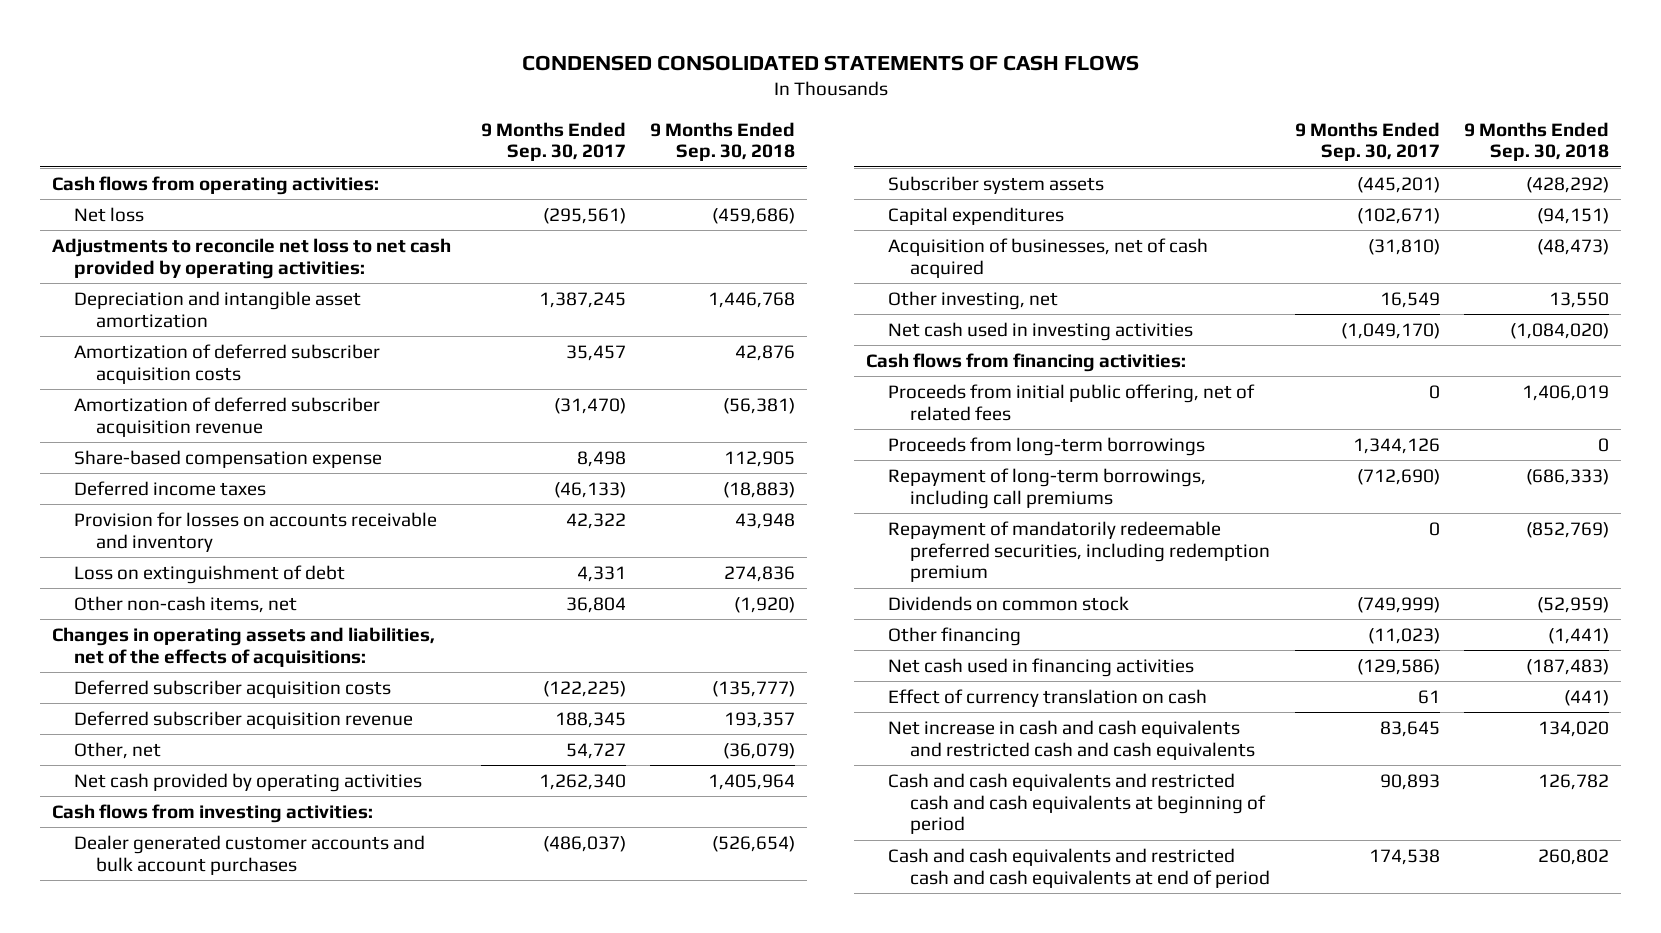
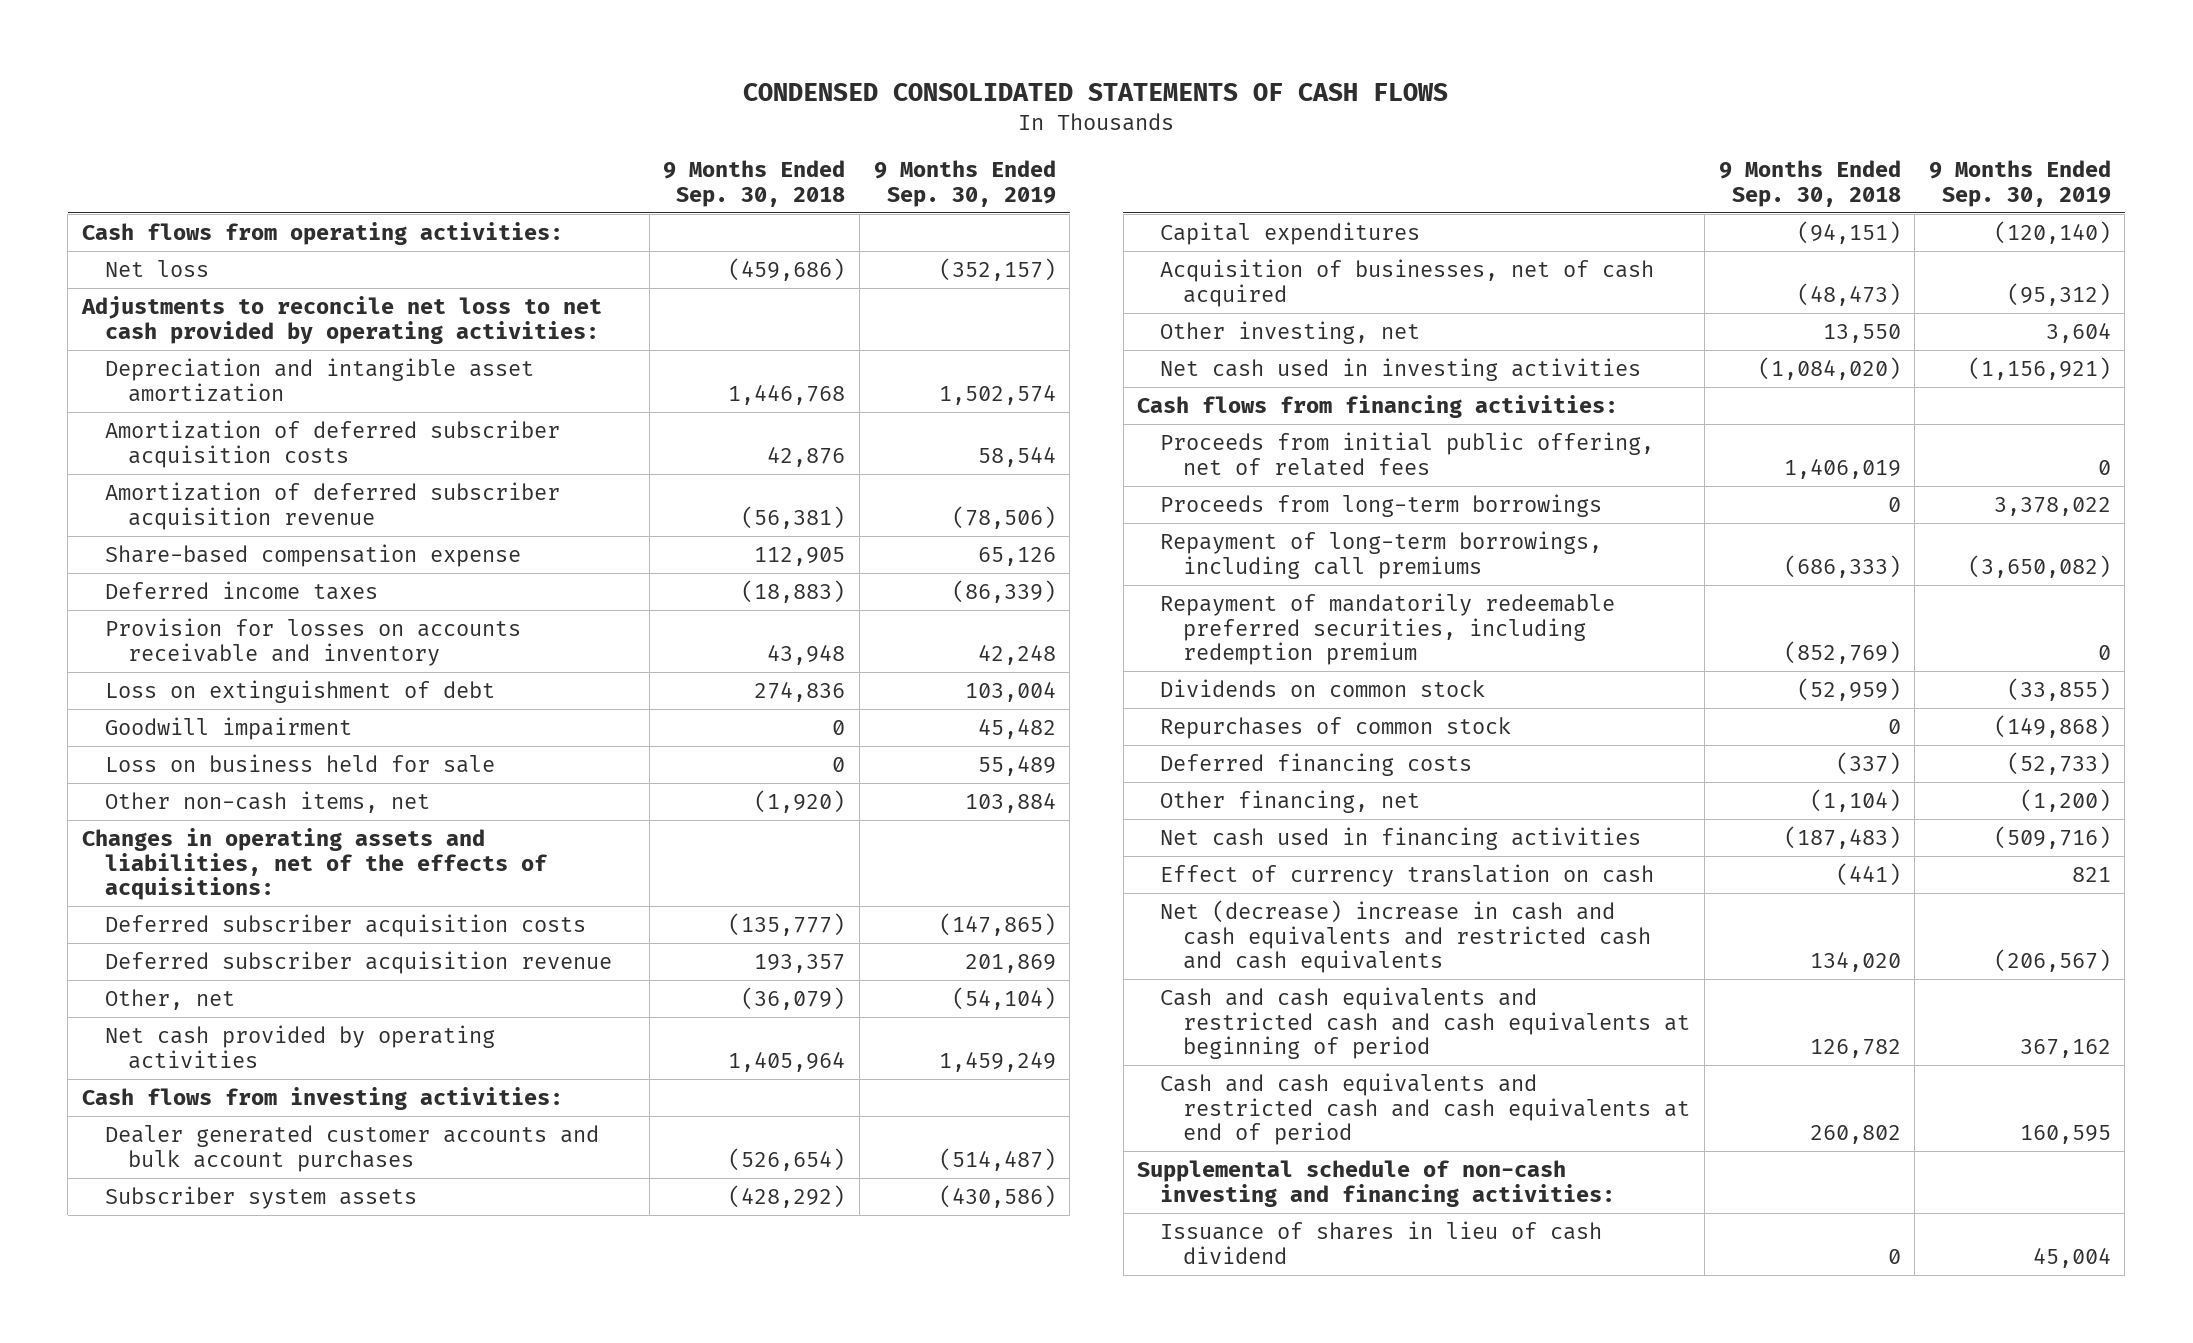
- | 9 Months Ended Sep. 30, 2017 | 9 Months Ended Sep. 30, 2018
+ | 9 Months Ended Sep. 30, 2018 | 9 Months Ended Sep. 30, 2019
+ Goodwill impairment | 0 | 45,482
+ Loss on business held for sale | 0 | 55,489
- Other financing | (11,023) | (1,441)
+ Repurchases of common stock | 0 | (149,868)
+ Deferred financing costs | (337) | (52,733)
+ Other financing, net | (1,104) | (1,200)
- Net increase in cash and cash equivalents and restricted cash and cash equivalents | 83,645 | 134,020
+ Net (decrease) increase in cash and cash equivalents and restricted cash and cash equivalents | 134,020 | (206,567)
+ Supplemental schedule of non-cash investing and financing activities:
+ Issuance of shares in lieu of cash dividend | 0 | 45,004

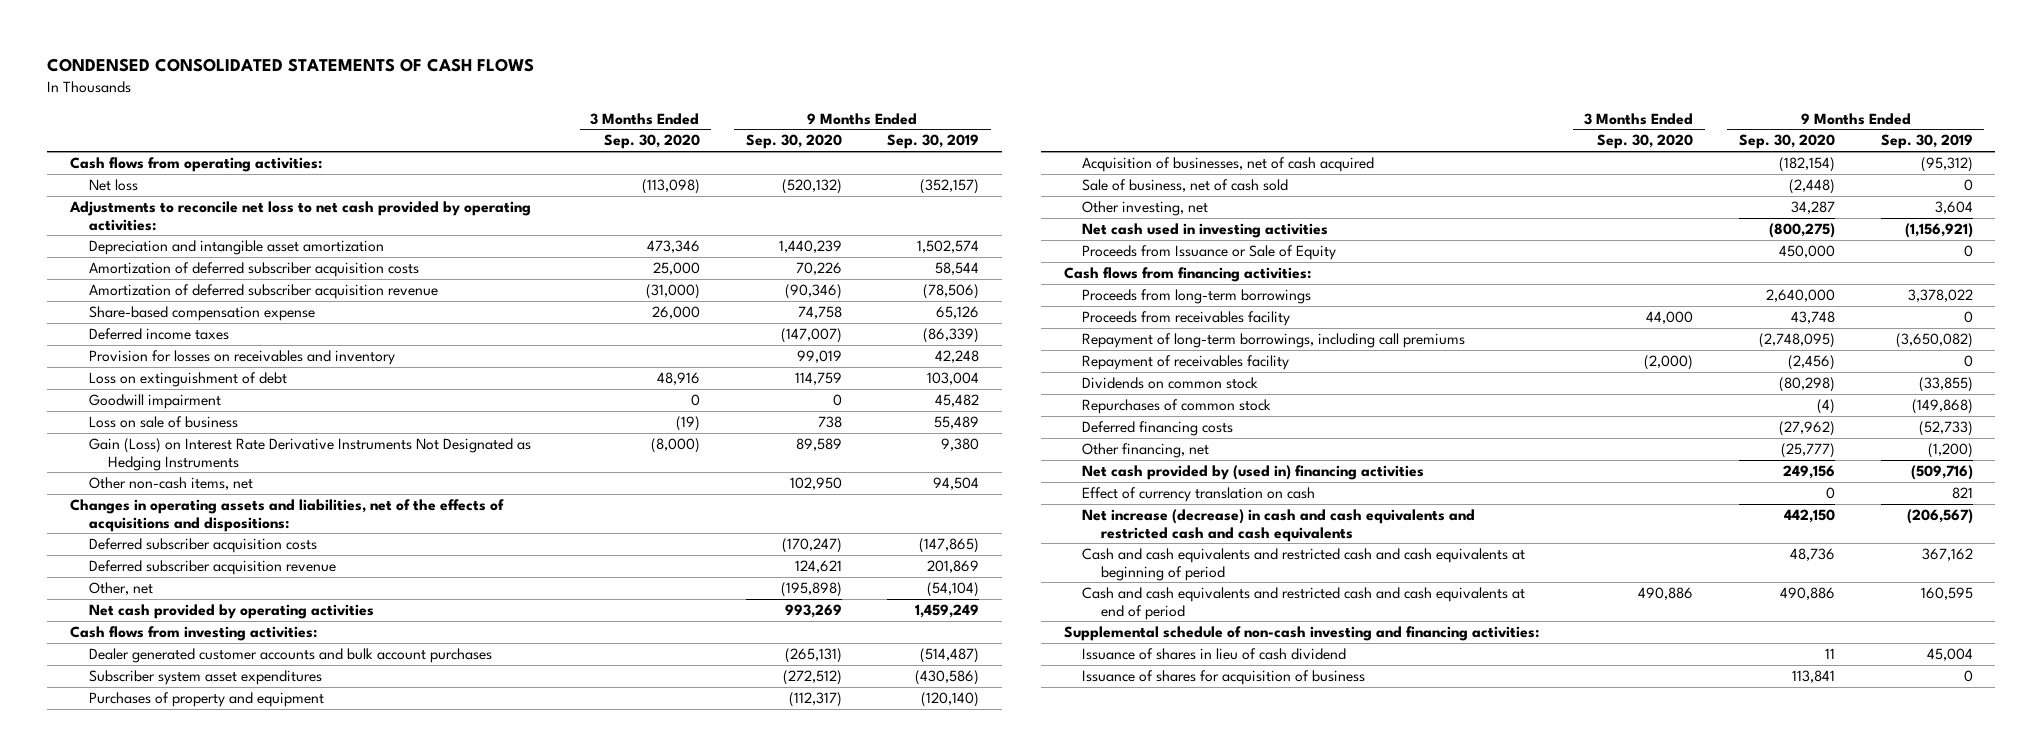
- | 9 Months Ended Sep. 30, 2018 | 9 Months Ended Sep. 30, 2019
+ | 3 Months Ended Sep. 30, 2020 | 9 Months Ended Sep. 30, 2020 | 9 Months Ended Sep. 30, 2019
- Provision for losses on accounts receivable and inventory | 43,948 | 42,248
+ Provision for losses on receivables and inventory | | 99,019 | 42,248
- Loss on business held for sale | 0 | 55,489
- Other non-cash items, net | (1,920) | 103,884
- Changes in operating assets and liabilities, net of the effects of acquisitions:
+ Loss on sale of business | (19) | 738 | 55,489
+ Gain (Loss) on Interest Rate Derivative Instruments Not Designated as Hedging Instruments | (8,000) | 89,589 | 9,380
+ Other non-cash items, net | | 102,950 | 94,504
+ Changes in operating assets and liabilities, net of the effects of acquisitions and dispositions:
- Subscriber system assets | (428,292) | (430,586)
- Capital expenditures | (94,151) | (120,140)
+ Subscriber system asset expenditures | | (272,512) | (430,586)
+ Purchases of property and equipment | | (112,317) | (120,140)
+ Sale of business, net of cash sold | | (2,448) | 0
+ Proceeds from Issuance or Sale of Equity | | 450,000 | 0
- Proceeds from initial public offering, net of related fees | 1,406,019 | 0
+ Proceeds from receivables facility | 44,000 | 43,748 | 0
- Repayment of mandatorily redeemable preferred securities, including redemption premium | (852,769) | 0
+ Repayment of receivables facility | (2,000) | (2,456) | 0
- Net cash used in financing activities | (187,483) | (509,716)
+ Net cash provided by (used in) financing activities | | 249,156 | (509,716)
- Net (decrease) increase in cash and cash equivalents and restricted cash and cash equivalents | 134,020 | (206,567)
+ Net increase (decrease) in cash and cash equivalents and restricted cash and cash equivalents | | 442,150 | (206,567)
+ Issuance of shares for acquisition of business | | 113,841 | 0

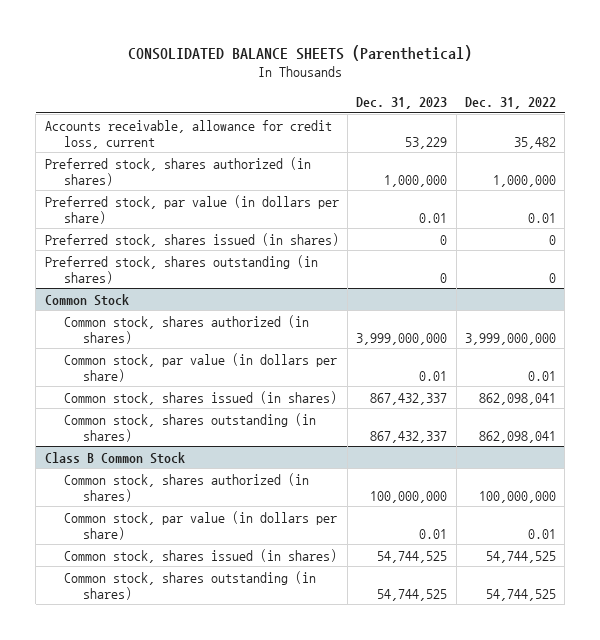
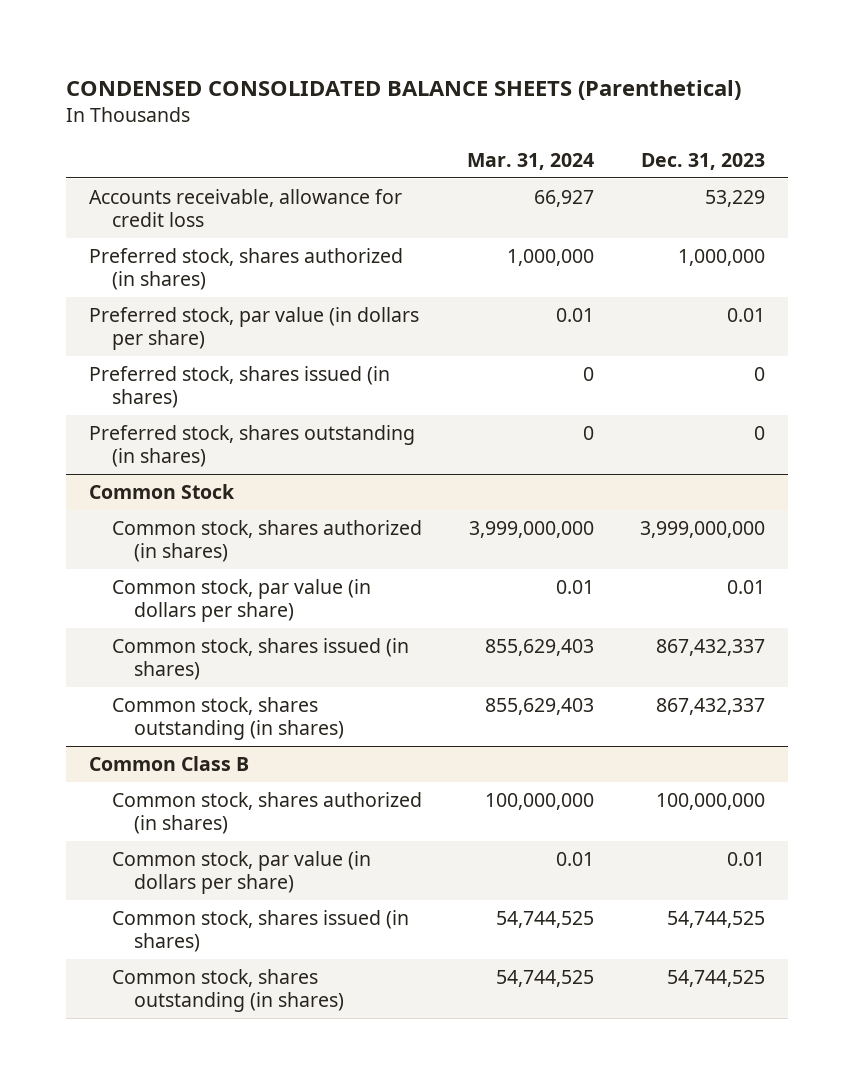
- CONSOLIDATED BALANCE SHEETS (Parenthetical)
+ CONDENSED CONSOLIDATED BALANCE SHEETS (Parenthetical)
- | Dec. 31, 2023 | Dec. 31, 2022
+ | Mar. 31, 2024 | Dec. 31, 2023
- Accounts receivable, allowance for credit loss, current | 53,229 | 35,482
+ Accounts receivable, allowance for credit loss | 66,927 | 53,229
- Class B Common Stock
+ Common Class B

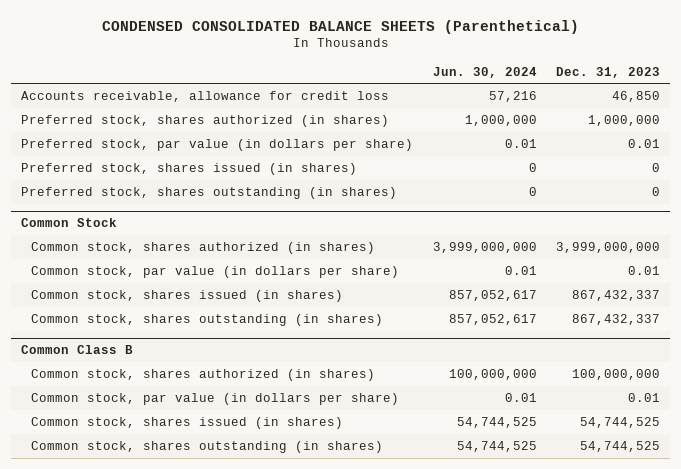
- | Mar. 31, 2024 | Dec. 31, 2023
+ | Jun. 30, 2024 | Dec. 31, 2023
- Accounts receivable, allowance for credit loss | 66,927 | 53,229
+ Accounts receivable, allowance for credit loss | 57,216 | 46,850

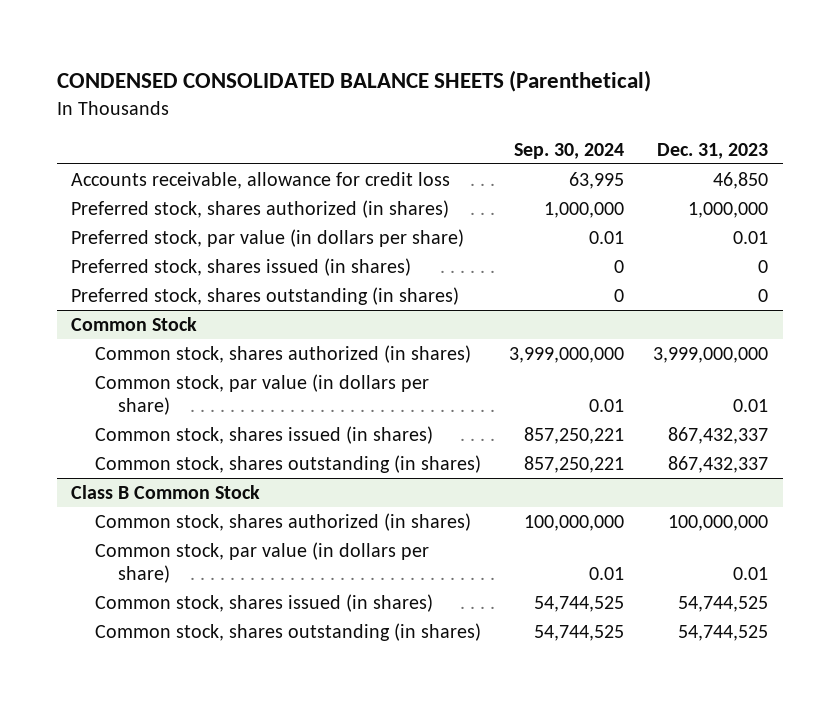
- | Jun. 30, 2024 | Dec. 31, 2023
+ | Sep. 30, 2024 | Dec. 31, 2023
- Common Class B
+ Class B Common Stock

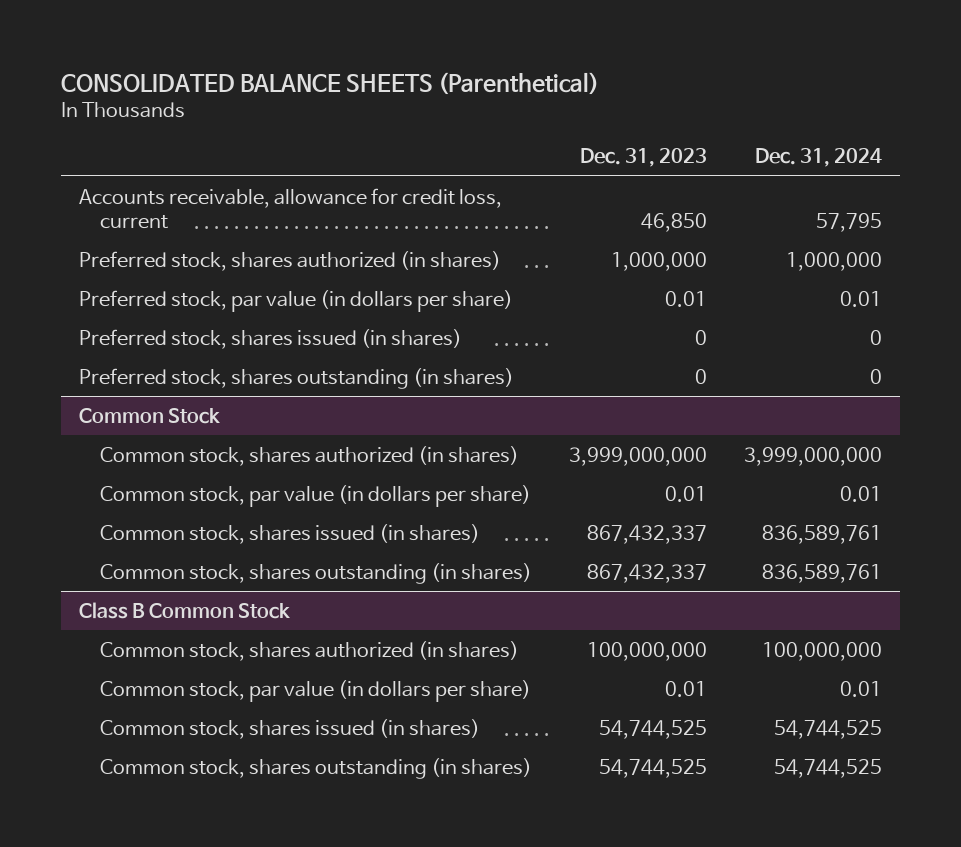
- CONDENSED CONSOLIDATED BALANCE SHEETS (Parenthetical)
+ CONSOLIDATED BALANCE SHEETS (Parenthetical)
- | Sep. 30, 2024 | Dec. 31, 2023
+ | Dec. 31, 2023 | Dec. 31, 2024
- Accounts receivable, allowance for credit loss | 63,995 | 46,850
+ Accounts receivable, allowance for credit loss, current | 46,850 | 57,795

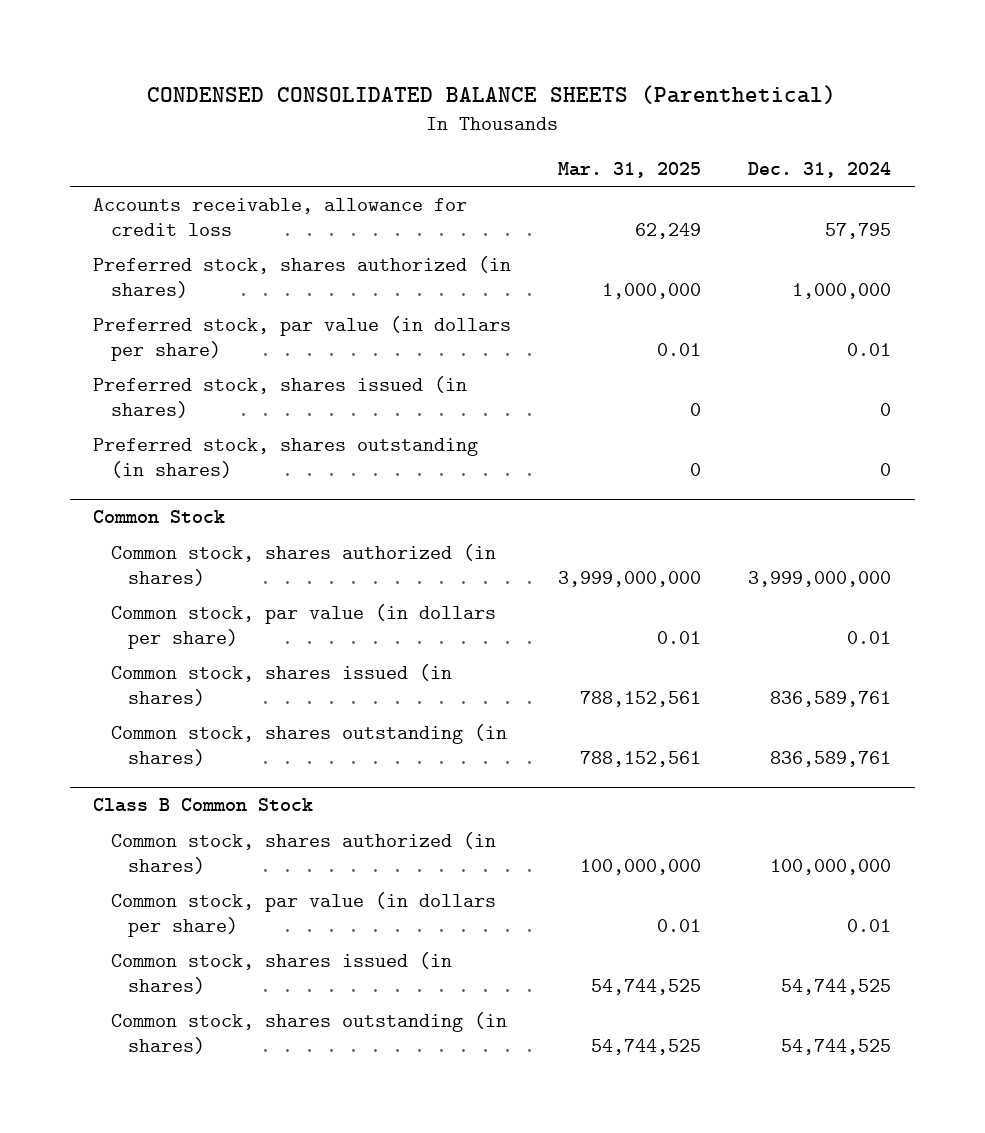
- CONSOLIDATED BALANCE SHEETS (Parenthetical)
+ CONDENSED CONSOLIDATED BALANCE SHEETS (Parenthetical)
- | Dec. 31, 2023 | Dec. 31, 2024
+ | Mar. 31, 2025 | Dec. 31, 2024
- Accounts receivable, allowance for credit loss, current | 46,850 | 57,795
+ Accounts receivable, allowance for credit loss | 62,249 | 57,795

